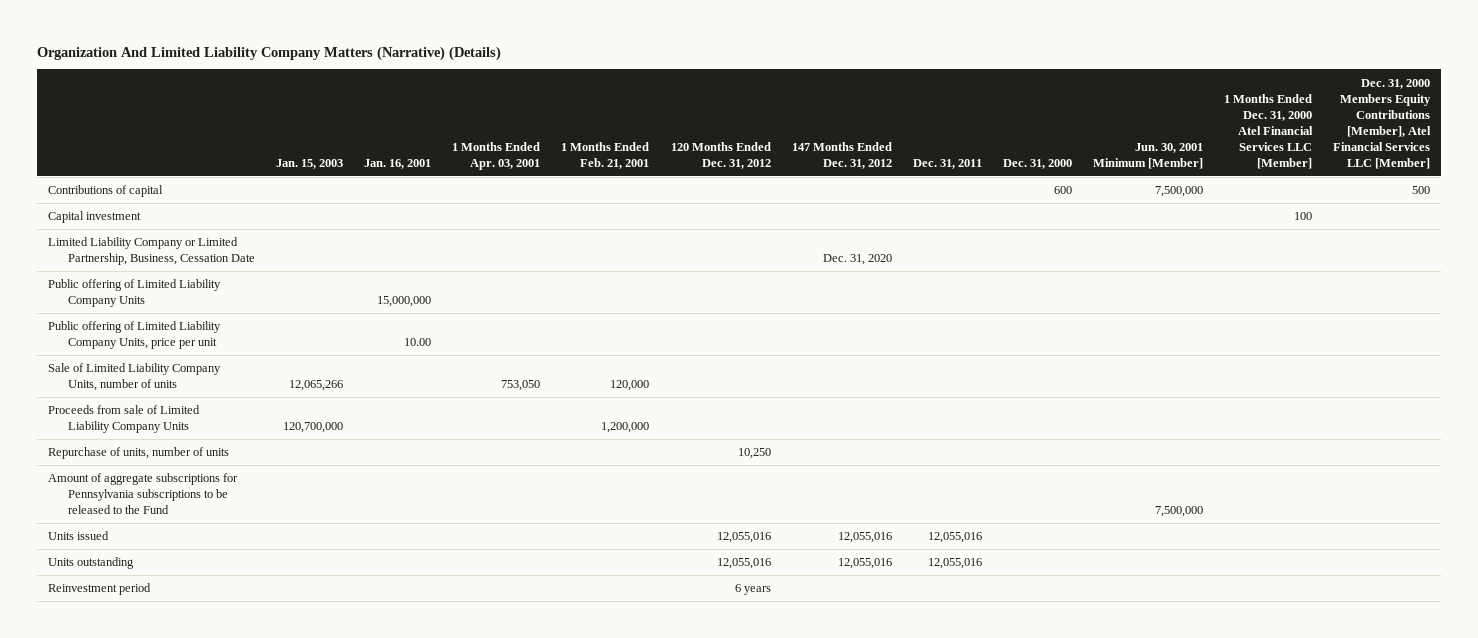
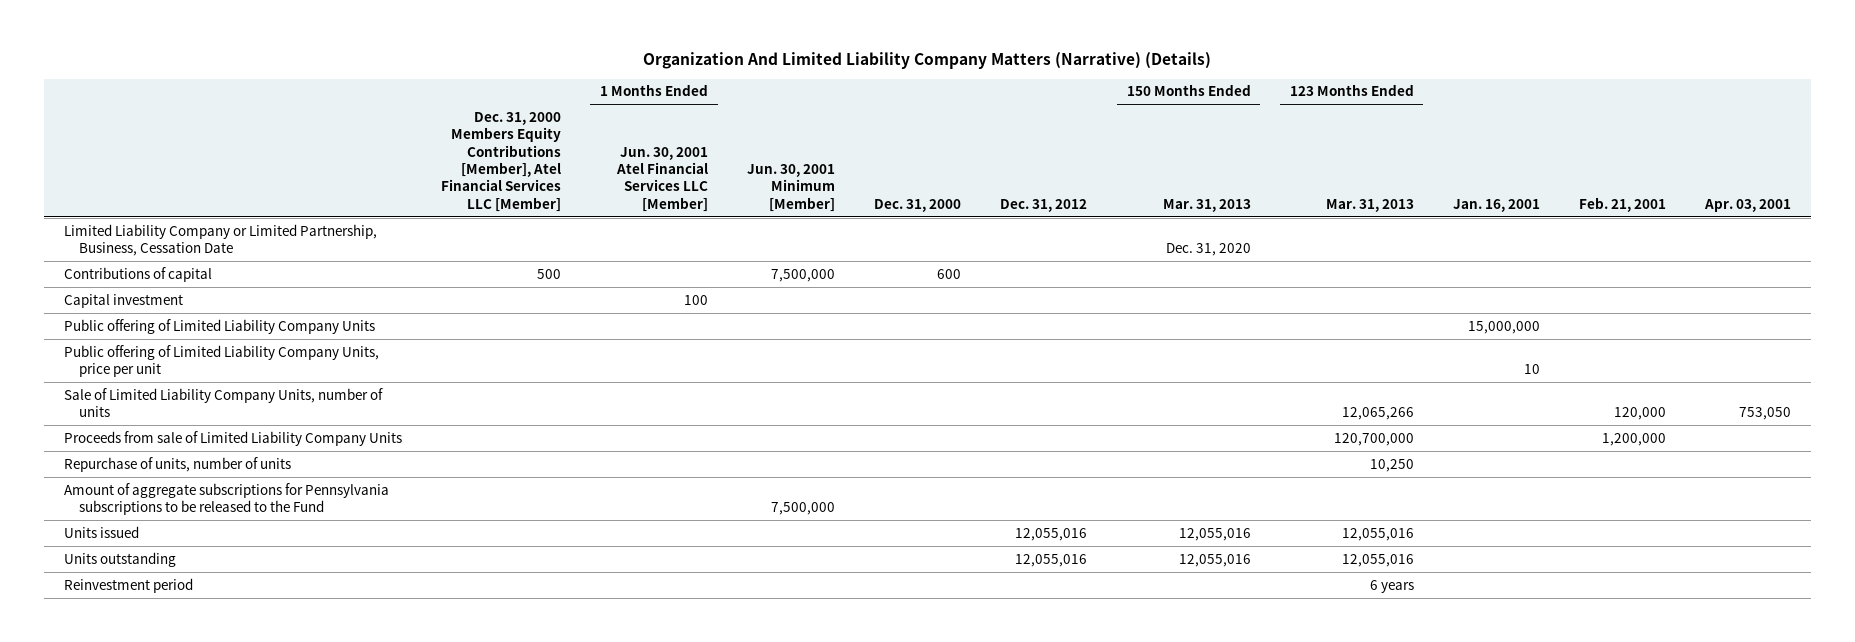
- | Jan. 15, 2003 | Jan. 16, 2001 | 1 Months Ended Apr. 03, 2001 | 1 Months Ended Feb. 21, 2001 | 120 Months Ended Dec. 31, 2012 | 147 Months Ended Dec. 31, 2012 | Dec. 31, 2011 | Dec. 31, 2000 | Jun. 30, 2001 Minimum [Member] | 1 Months Ended Dec. 31, 2000 Atel Financial Services LLC [Member] | Dec. 31, 2000 Members Equity Contributions [Member], Atel Financial Services LLC [Member]
+ | Dec. 31, 2000 Members Equity Contributions [Member], Atel Financial Services LLC [Member] | 1 Months Ended Jun. 30, 2001 Atel Financial Services LLC [Member] | Jun. 30, 2001 Minimum [Member] | Dec. 31, 2000 | Dec. 31, 2012 | 150 Months Ended Mar. 31, 2013 | 123 Months Ended Mar. 31, 2013 | Jan. 16, 2001 | Feb. 21, 2001 | Apr. 03, 2001
moved up: Limited Liability Company or Limited Partnership, Business, Cessation Date | | | | | | Dec. 31, 2020 | | | |
- Public offering of Limited Liability Company Units, price per unit | | 10.00 | | | | | | | | |
+ Public offering of Limited Liability Company Units, price per unit | | | | | | | | 10 | |

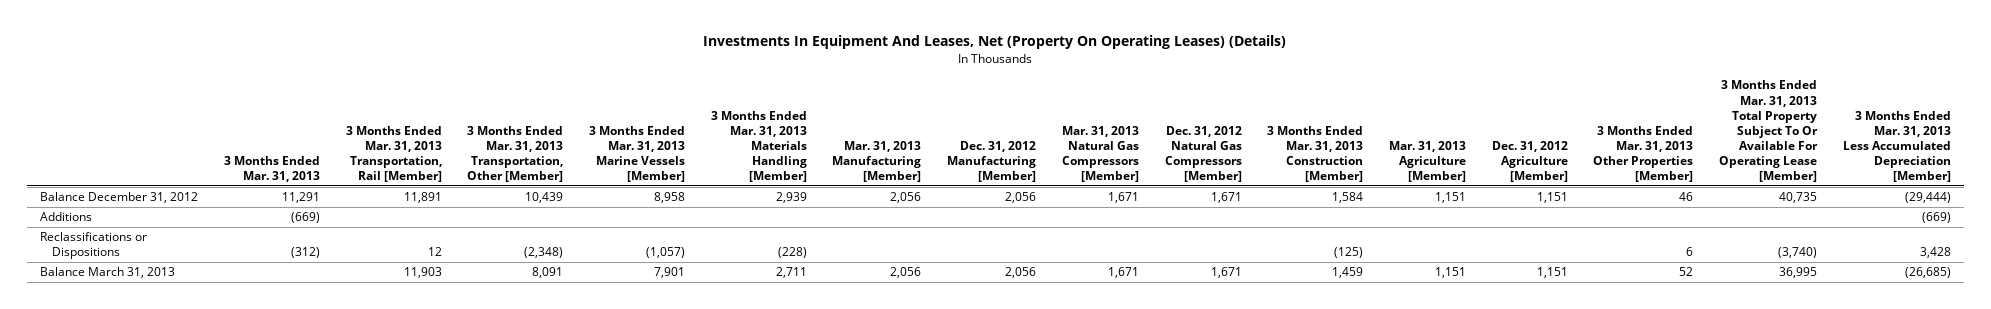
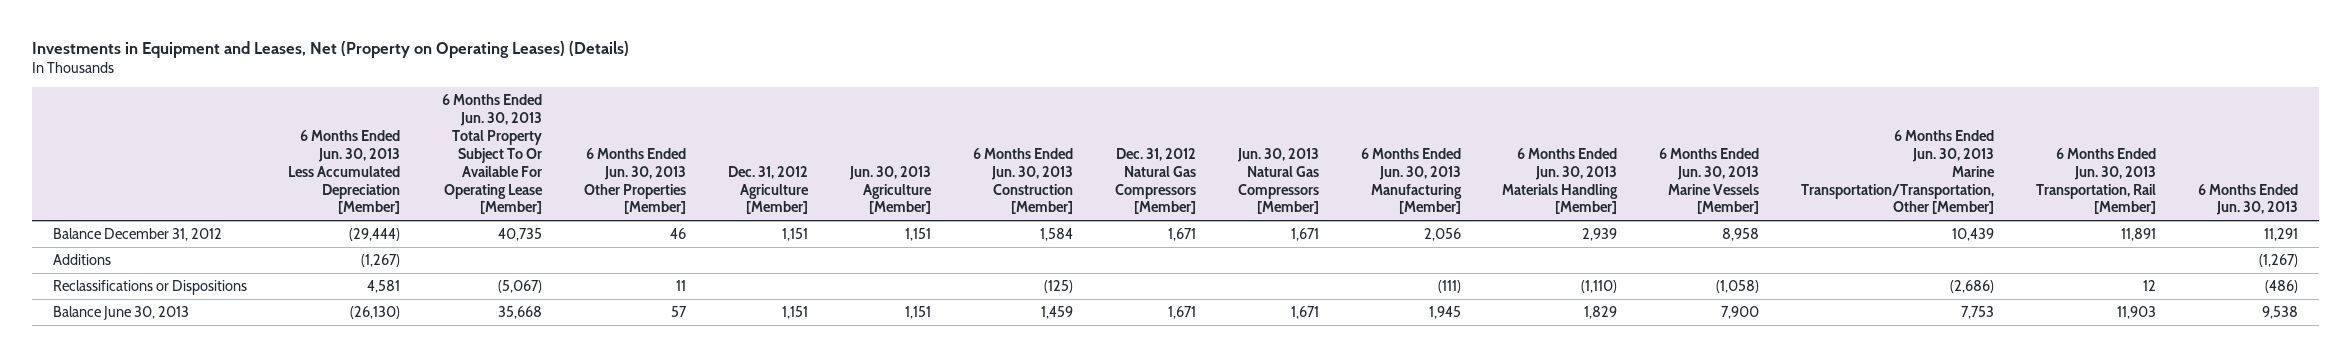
- Investments In Equipment And Leases, Net (Property On Operating Leases) (Details)
+ Investments in Equipment and Leases, Net (Property on Operating Leases) (Details)
- | 3 Months Ended Mar. 31, 2013 | 3 Months Ended Mar. 31, 2013 Transportation, Rail [Member] | 3 Months Ended Mar. 31, 2013 Transportation, Other [Member] | 3 Months Ended Mar. 31, 2013 Marine Vessels [Member] | 3 Months Ended Mar. 31, 2013 Materials Handling [Member] | Mar. 31, 2013 Manufacturing [Member] | Dec. 31, 2012 Manufacturing [Member] | Mar. 31, 2013 Natural Gas Compressors [Member] | Dec. 31, 2012 Natural Gas Compressors [Member] | 3 Months Ended Mar. 31, 2013 Construction [Member] | Mar. 31, 2013 Agriculture [Member] | Dec. 31, 2012 Agriculture [Member] | 3 Months Ended Mar. 31, 2013 Other Properties [Member] | 3 Months Ended Mar. 31, 2013 Total Property Subject To Or Available For Operating Lease [Member] | 3 Months Ended Mar. 31, 2013 Less Accumulated Depreciation [Member]
+ | 6 Months Ended Jun. 30, 2013 Less Accumulated Depreciation [Member] | 6 Months Ended Jun. 30, 2013 Total Property Subject To Or Available For Operating Lease [Member] | 6 Months Ended Jun. 30, 2013 Other Properties [Member] | Dec. 31, 2012 Agriculture [Member] | Jun. 30, 2013 Agriculture [Member] | 6 Months Ended Jun. 30, 2013 Construction [Member] | Dec. 31, 2012 Natural Gas Compressors [Member] | Jun. 30, 2013 Natural Gas Compressors [Member] | 6 Months Ended Jun. 30, 2013 Manufacturing [Member] | 6 Months Ended Jun. 30, 2013 Materials Handling [Member] | 6 Months Ended Jun. 30, 2013 Marine Vessels [Member] | 6 Months Ended Jun. 30, 2013 Marine Transportation/Transportation, Other [Member] | 6 Months Ended Jun. 30, 2013 Transportation, Rail [Member] | 6 Months Ended Jun. 30, 2013
- Balance March 31, 2013 | | 11,903 | 8,091 | 7,901 | 2,711 | 2,056 | 2,056 | 1,671 | 1,671 | 1,459 | 1,151 | 1,151 | 52 | 36,995 | (26,685)
+ Balance June 30, 2013 | (26,130) | 35,668 | 57 | 1,151 | 1,151 | 1,459 | 1,671 | 1,671 | 1,945 | 1,829 | 7,900 | 7,753 | 11,903 | 9,538

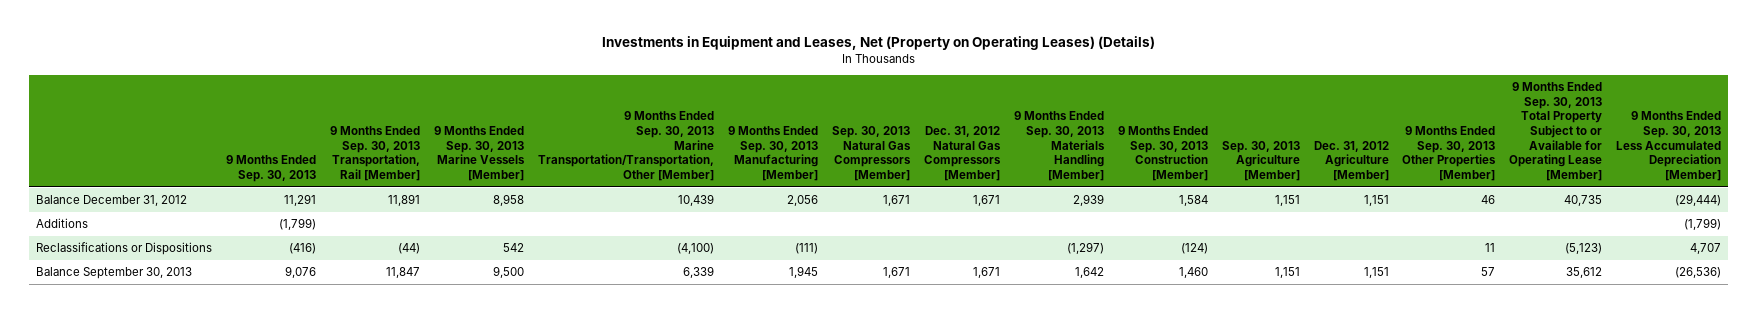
- | 6 Months Ended Jun. 30, 2013 Less Accumulated Depreciation [Member] | 6 Months Ended Jun. 30, 2013 Total Property Subject To Or Available For Operating Lease [Member] | 6 Months Ended Jun. 30, 2013 Other Properties [Member] | Dec. 31, 2012 Agriculture [Member] | Jun. 30, 2013 Agriculture [Member] | 6 Months Ended Jun. 30, 2013 Construction [Member] | Dec. 31, 2012 Natural Gas Compressors [Member] | Jun. 30, 2013 Natural Gas Compressors [Member] | 6 Months Ended Jun. 30, 2013 Manufacturing [Member] | 6 Months Ended Jun. 30, 2013 Materials Handling [Member] | 6 Months Ended Jun. 30, 2013 Marine Vessels [Member] | 6 Months Ended Jun. 30, 2013 Marine Transportation/Transportation, Other [Member] | 6 Months Ended Jun. 30, 2013 Transportation, Rail [Member] | 6 Months Ended Jun. 30, 2013
+ | 9 Months Ended Sep. 30, 2013 | 9 Months Ended Sep. 30, 2013 Transportation, Rail [Member] | 9 Months Ended Sep. 30, 2013 Marine Vessels [Member] | 9 Months Ended Sep. 30, 2013 Marine Transportation/Transportation, Other [Member] | 9 Months Ended Sep. 30, 2013 Manufacturing [Member] | Sep. 30, 2013 Natural Gas Compressors [Member] | Dec. 31, 2012 Natural Gas Compressors [Member] | 9 Months Ended Sep. 30, 2013 Materials Handling [Member] | 9 Months Ended Sep. 30, 2013 Construction [Member] | Sep. 30, 2013 Agriculture [Member] | Dec. 31, 2012 Agriculture [Member] | 9 Months Ended Sep. 30, 2013 Other Properties [Member] | 9 Months Ended Sep. 30, 2013 Total Property Subject to or Available for Operating Lease [Member] | 9 Months Ended Sep. 30, 2013 Less Accumulated Depreciation [Member]
- Balance June 30, 2013 | (26,130) | 35,668 | 57 | 1,151 | 1,151 | 1,459 | 1,671 | 1,671 | 1,945 | 1,829 | 7,900 | 7,753 | 11,903 | 9,538
+ Balance September 30, 2013 | 9,076 | 11,847 | 9,500 | 6,339 | 1,945 | 1,671 | 1,671 | 1,642 | 1,460 | 1,151 | 1,151 | 57 | 35,612 | (26,536)

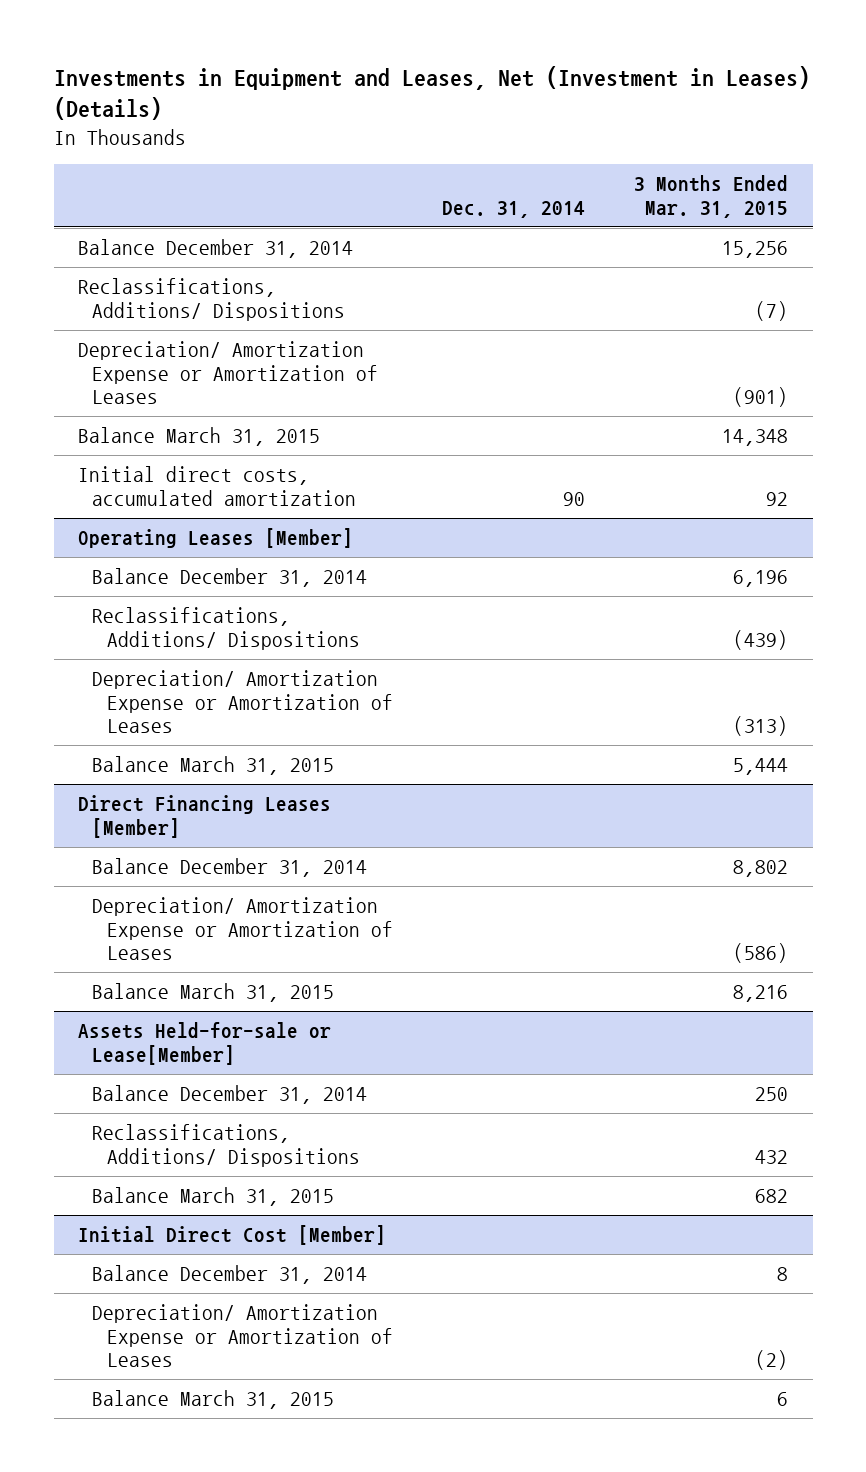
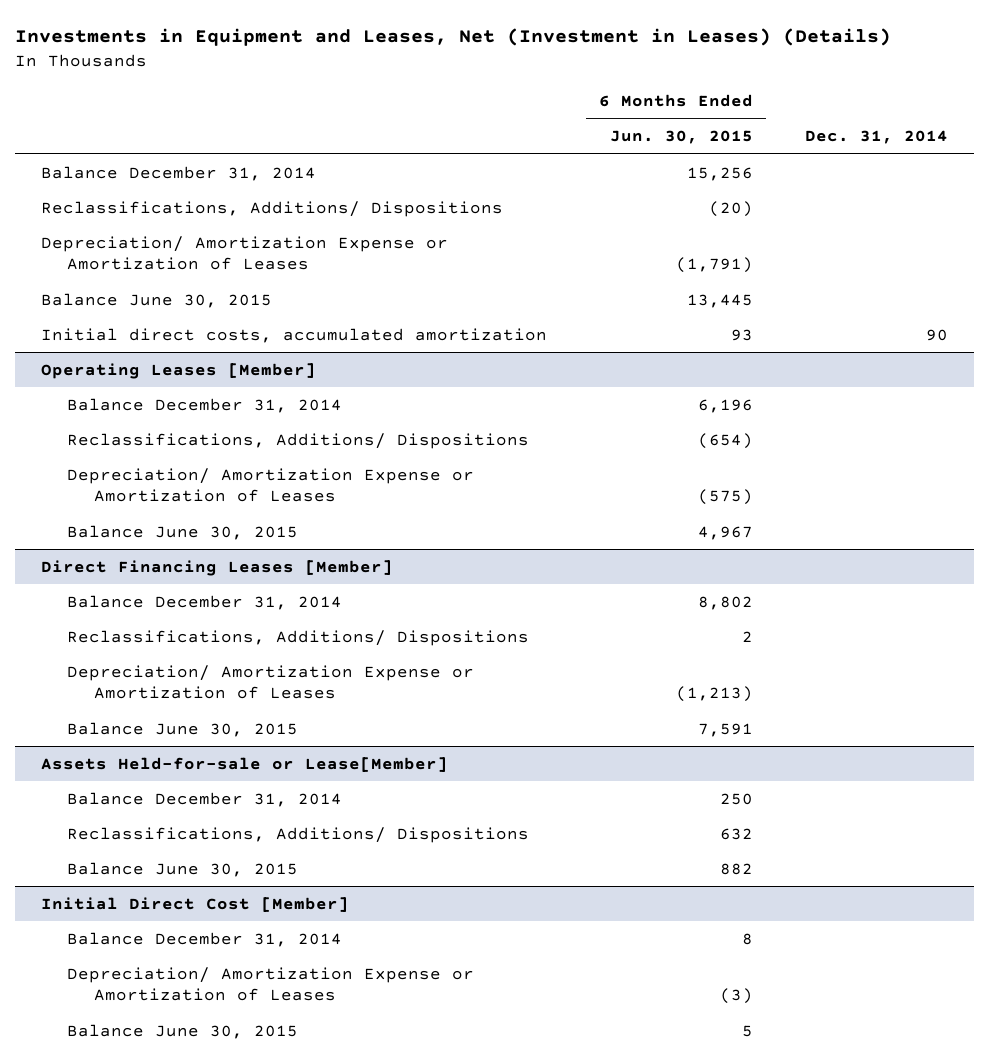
- | Dec. 31, 2014 | 3 Months Ended Mar. 31, 2015
+ | 6 Months Ended Jun. 30, 2015 | Dec. 31, 2014
- Balance March 31, 2015 | | 14,348
+ Balance June 30, 2015 | 13,445 |
@ Operating Leases [Member]
- Balance March 31, 2015 | | 5,444
+ Balance June 30, 2015 | 4,967 |
@ Direct Financing Leases [Member]
+ Reclassifications, Additions/ Dispositions | 2 |
- Balance March 31, 2015 | | 8,216
+ Balance June 30, 2015 | 7,591 |
@ Assets Held-for-sale or Lease[Member]
- Balance March 31, 2015 | | 682
+ Balance June 30, 2015 | 882 |
@ Initial Direct Cost [Member]
- Balance March 31, 2015 | | 6
+ Balance June 30, 2015 | 5 |

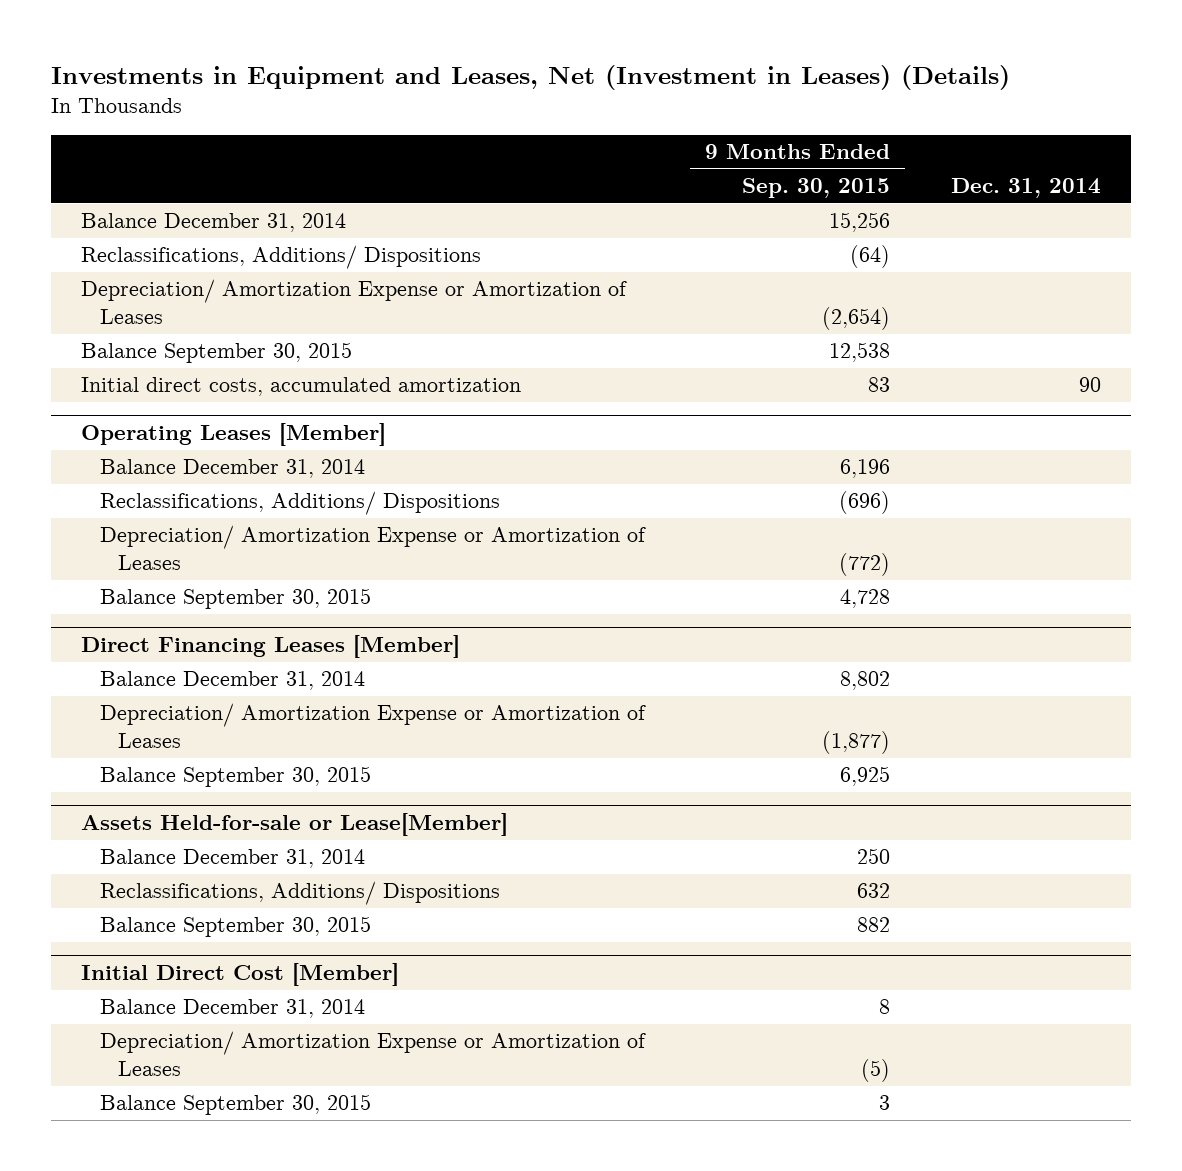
- | 6 Months Ended Jun. 30, 2015 | Dec. 31, 2014
+ | 9 Months Ended Sep. 30, 2015 | Dec. 31, 2014
- Balance June 30, 2015 | 13,445 |
+ Balance September 30, 2015 | 12,538 |
@ Operating Leases [Member]
- Balance June 30, 2015 | 4,967 |
+ Balance September 30, 2015 | 4,728 |
@ Direct Financing Leases [Member]
- Reclassifications, Additions/ Dispositions | 2 |
- Balance June 30, 2015 | 7,591 |
+ Balance September 30, 2015 | 6,925 |
@ Assets Held-for-sale or Lease[Member]
- Balance June 30, 2015 | 882 |
+ Balance September 30, 2015 | 882 |
@ Initial Direct Cost [Member]
- Balance June 30, 2015 | 5 |
+ Balance September 30, 2015 | 3 |

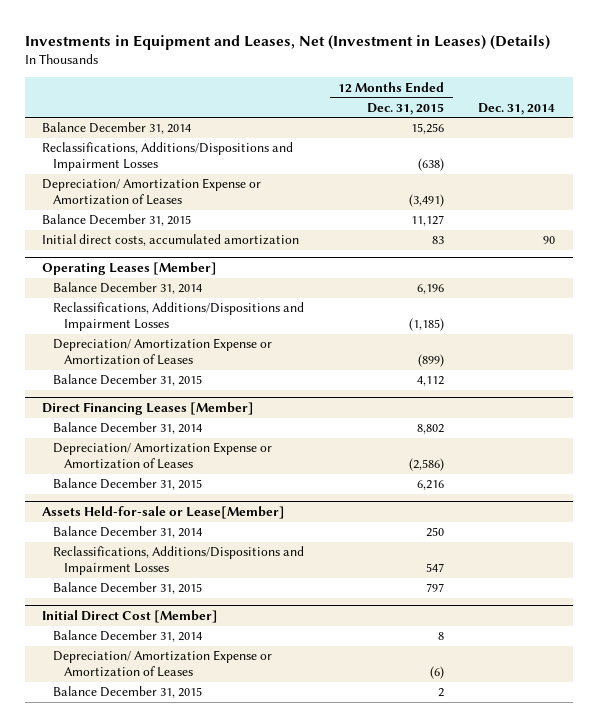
- | 9 Months Ended Sep. 30, 2015 | Dec. 31, 2014
+ | 12 Months Ended Dec. 31, 2015 | Dec. 31, 2014
- Reclassifications, Additions/ Dispositions | (64) |
+ Reclassifications, Additions/Dispositions and Impairment Losses | (638) |
- Balance September 30, 2015 | 12,538 |
+ Balance December 31, 2015 | 11,127 |
@ Operating Leases [Member]
- Reclassifications, Additions/ Dispositions | (696) |
+ Reclassifications, Additions/Dispositions and Impairment Losses | (1,185) |
- Balance September 30, 2015 | 4,728 |
+ Balance December 31, 2015 | 4,112 |
@ Direct Financing Leases [Member]
- Balance September 30, 2015 | 6,925 |
+ Balance December 31, 2015 | 6,216 |
@ Assets Held-for-sale or Lease[Member]
- Reclassifications, Additions/ Dispositions | 632 |
- Balance September 30, 2015 | 882 |
+ Reclassifications, Additions/Dispositions and Impairment Losses | 547 |
+ Balance December 31, 2015 | 797 |
@ Initial Direct Cost [Member]
- Balance September 30, 2015 | 3 |
+ Balance December 31, 2015 | 2 |

